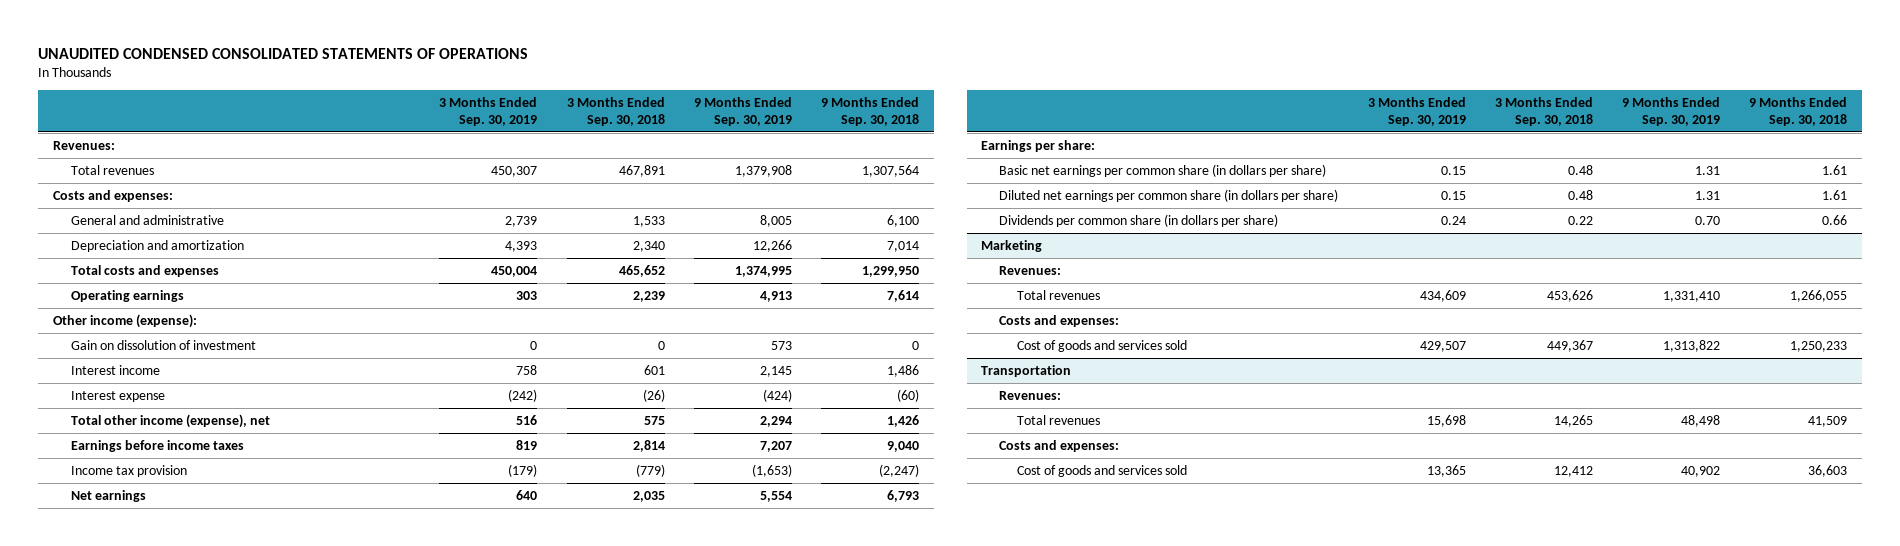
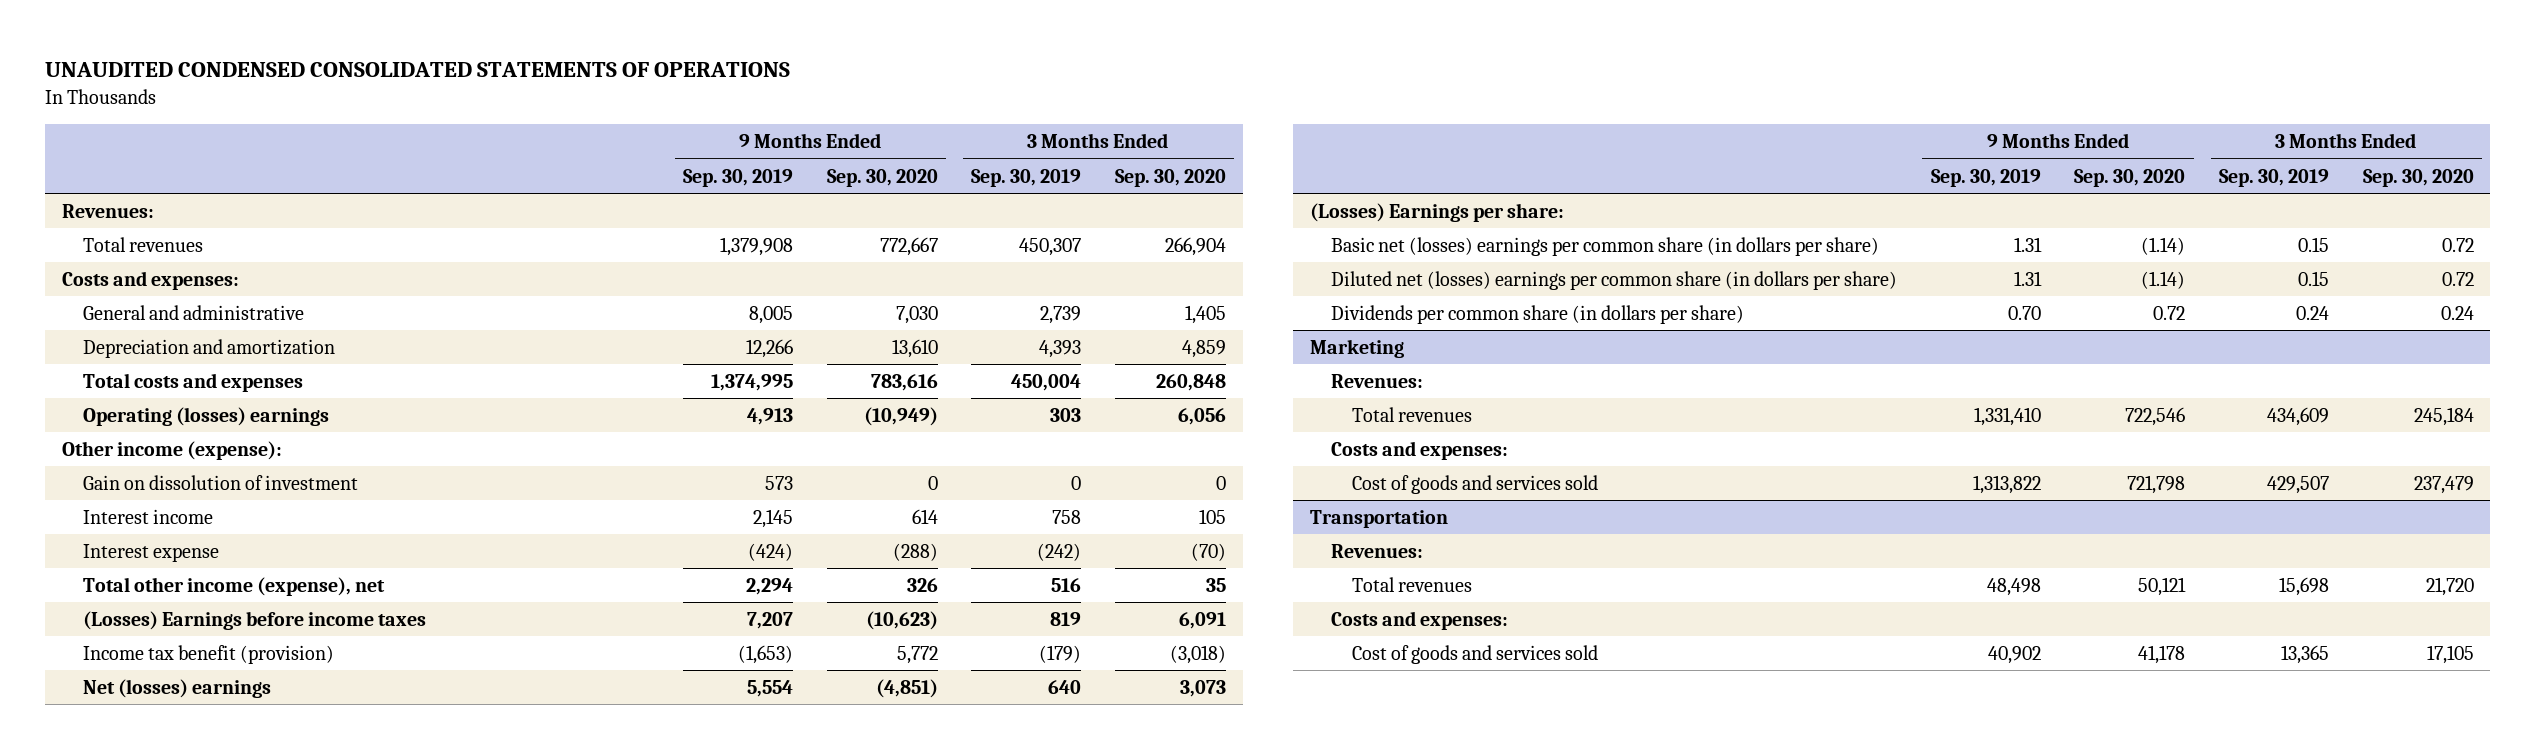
- | 3 Months Ended Sep. 30, 2019 | 3 Months Ended Sep. 30, 2018 | 9 Months Ended Sep. 30, 2019 | 9 Months Ended Sep. 30, 2018
+ | 9 Months Ended Sep. 30, 2019 | 9 Months Ended Sep. 30, 2020 | 3 Months Ended Sep. 30, 2019 | 3 Months Ended Sep. 30, 2020
- Operating earnings | 303 | 2,239 | 4,913 | 7,614
+ Operating (losses) earnings | 4,913 | (10,949) | 303 | 6,056
- Earnings before income taxes | 819 | 2,814 | 7,207 | 9,040
- Income tax provision | (179) | (779) | (1,653) | (2,247)
- Net earnings | 640 | 2,035 | 5,554 | 6,793
- Earnings per share:
- Basic net earnings per common share (in dollars per share) | 0.15 | 0.48 | 1.31 | 1.61
- Diluted net earnings per common share (in dollars per share) | 0.15 | 0.48 | 1.31 | 1.61
+ (Losses) Earnings before income taxes | 7,207 | (10,623) | 819 | 6,091
+ Income tax benefit (provision) | (1,653) | 5,772 | (179) | (3,018)
+ Net (losses) earnings | 5,554 | (4,851) | 640 | 3,073
+ (Losses) Earnings per share:
+ Basic net (losses) earnings per common share (in dollars per share) | 1.31 | (1.14) | 0.15 | 0.72
+ Diluted net (losses) earnings per common share (in dollars per share) | 1.31 | (1.14) | 0.15 | 0.72

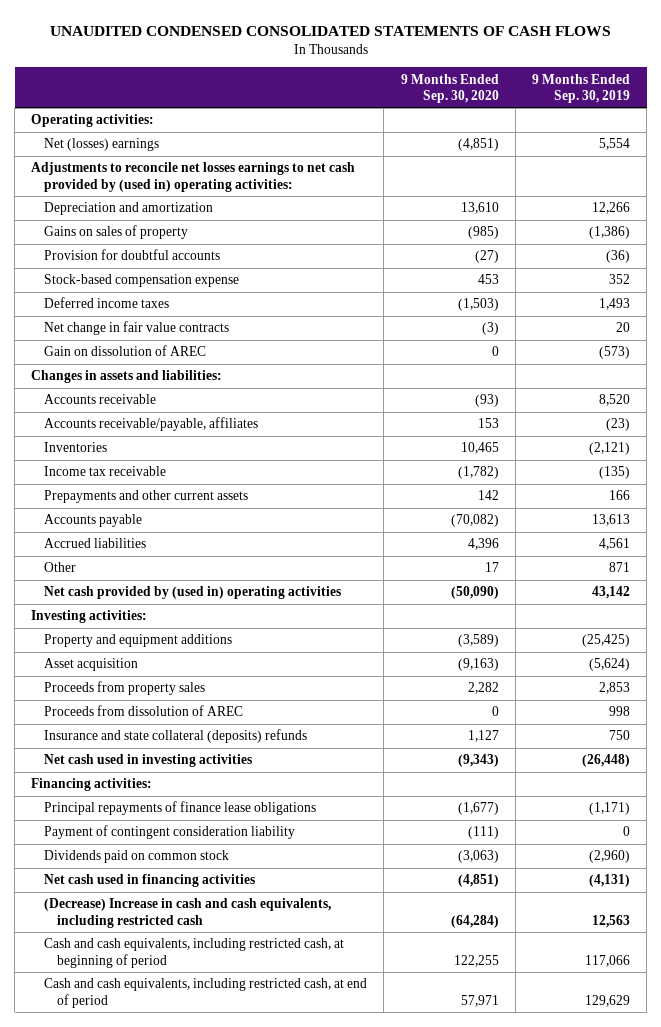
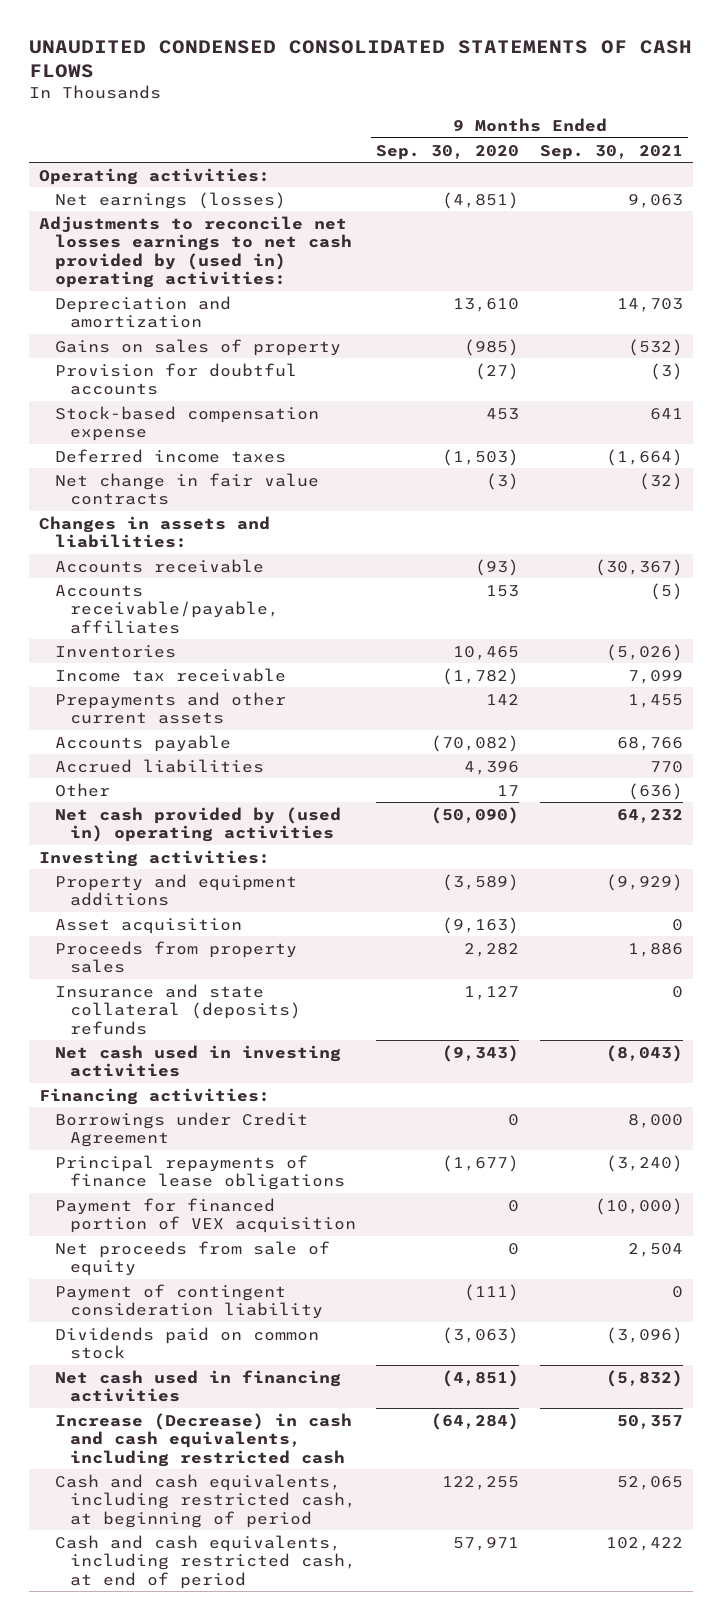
- | 9 Months Ended Sep. 30, 2020 | 9 Months Ended Sep. 30, 2019
+ | 9 Months Ended Sep. 30, 2020 | 9 Months Ended Sep. 30, 2021
- Net (losses) earnings | (4,851) | 5,554
+ Net earnings (losses) | (4,851) | 9,063
- Gain on dissolution of AREC | 0 | (573)
- Proceeds from dissolution of AREC | 0 | 998
+ Borrowings under Credit Agreement | 0 | 8,000
+ Payment for financed portion of VEX acquisition | 0 | (10,000)
+ Net proceeds from sale of equity | 0 | 2,504
- (Decrease) Increase in cash and cash equivalents, including restricted cash | (64,284) | 12,563
+ Increase (Decrease) in cash and cash equivalents, including restricted cash | (64,284) | 50,357

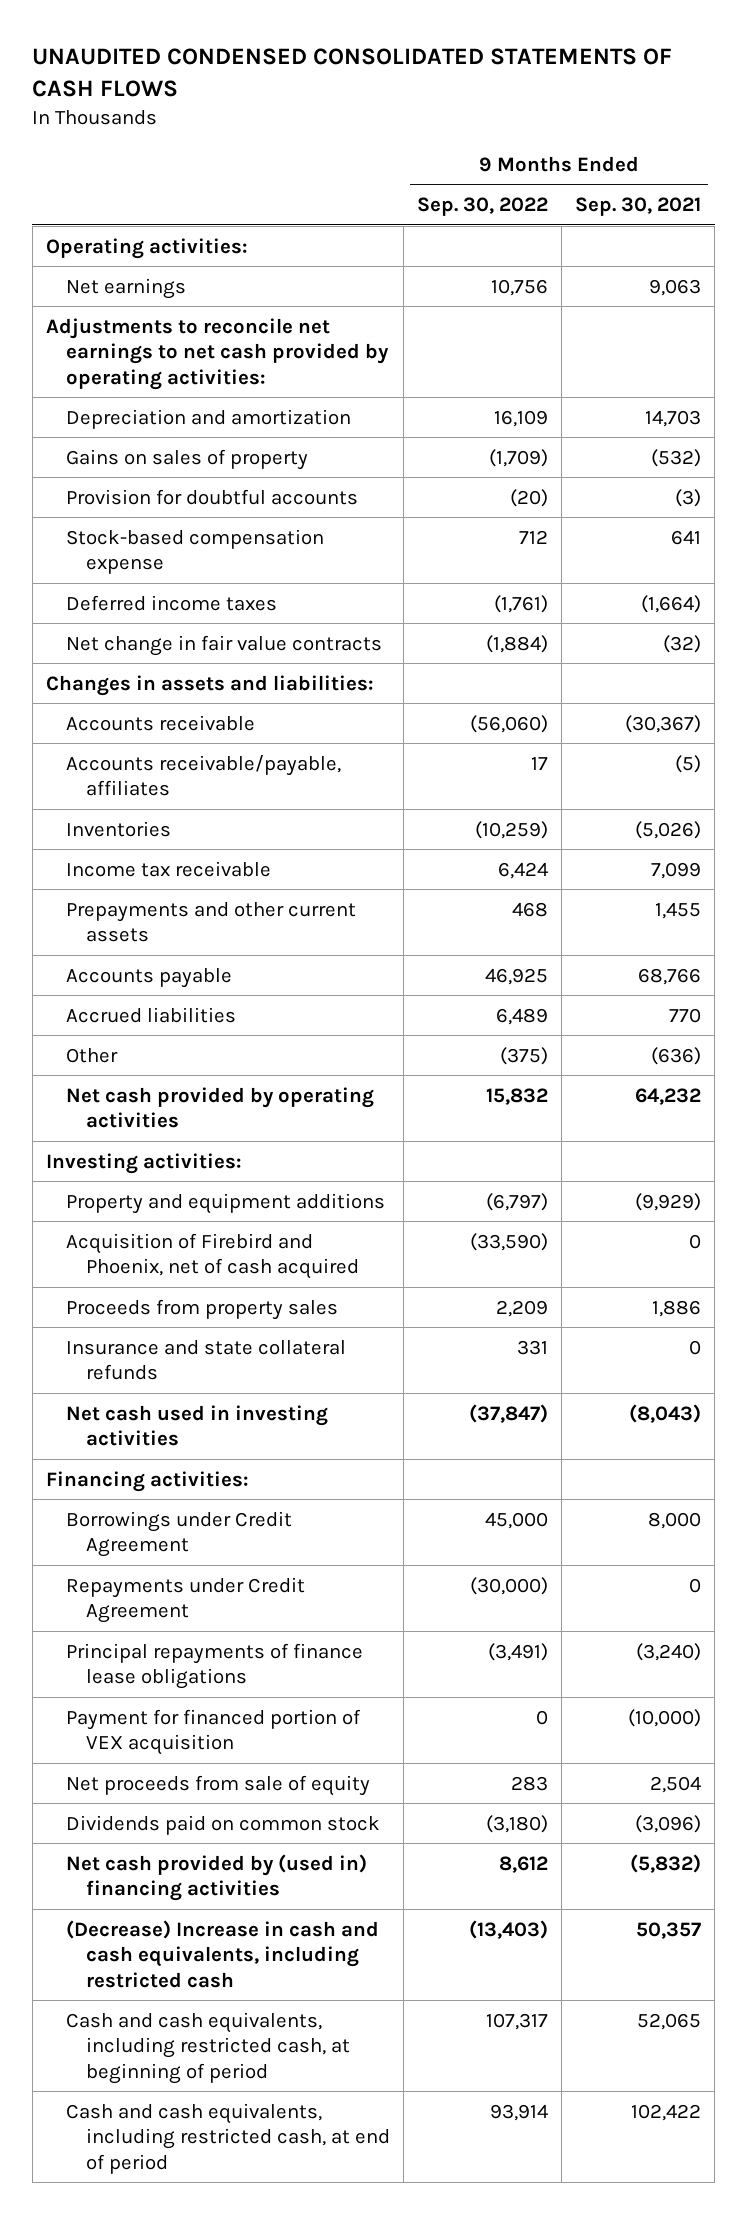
- | 9 Months Ended Sep. 30, 2020 | 9 Months Ended Sep. 30, 2021
+ | 9 Months Ended Sep. 30, 2022 | 9 Months Ended Sep. 30, 2021
- Net earnings (losses) | (4,851) | 9,063
- Adjustments to reconcile net losses earnings to net cash provided by (used in) operating activities:
+ Net earnings | 10,756 | 9,063
+ Adjustments to reconcile net earnings to net cash provided by operating activities:
- Net cash provided by (used in) operating activities | (50,090) | 64,232
+ Net cash provided by operating activities | 15,832 | 64,232
- Asset acquisition | (9,163) | 0
+ Acquisition of Firebird and Phoenix, net of cash acquired | (33,590) | 0
- Insurance and state collateral (deposits) refunds | 1,127 | 0
+ Insurance and state collateral refunds | 331 | 0
+ Repayments under Credit Agreement | (30,000) | 0
- Payment of contingent consideration liability | (111) | 0
- Net cash used in financing activities | (4,851) | (5,832)
- Increase (Decrease) in cash and cash equivalents, including restricted cash | (64,284) | 50,357
+ Net cash provided by (used in) financing activities | 8,612 | (5,832)
+ (Decrease) Increase in cash and cash equivalents, including restricted cash | (13,403) | 50,357

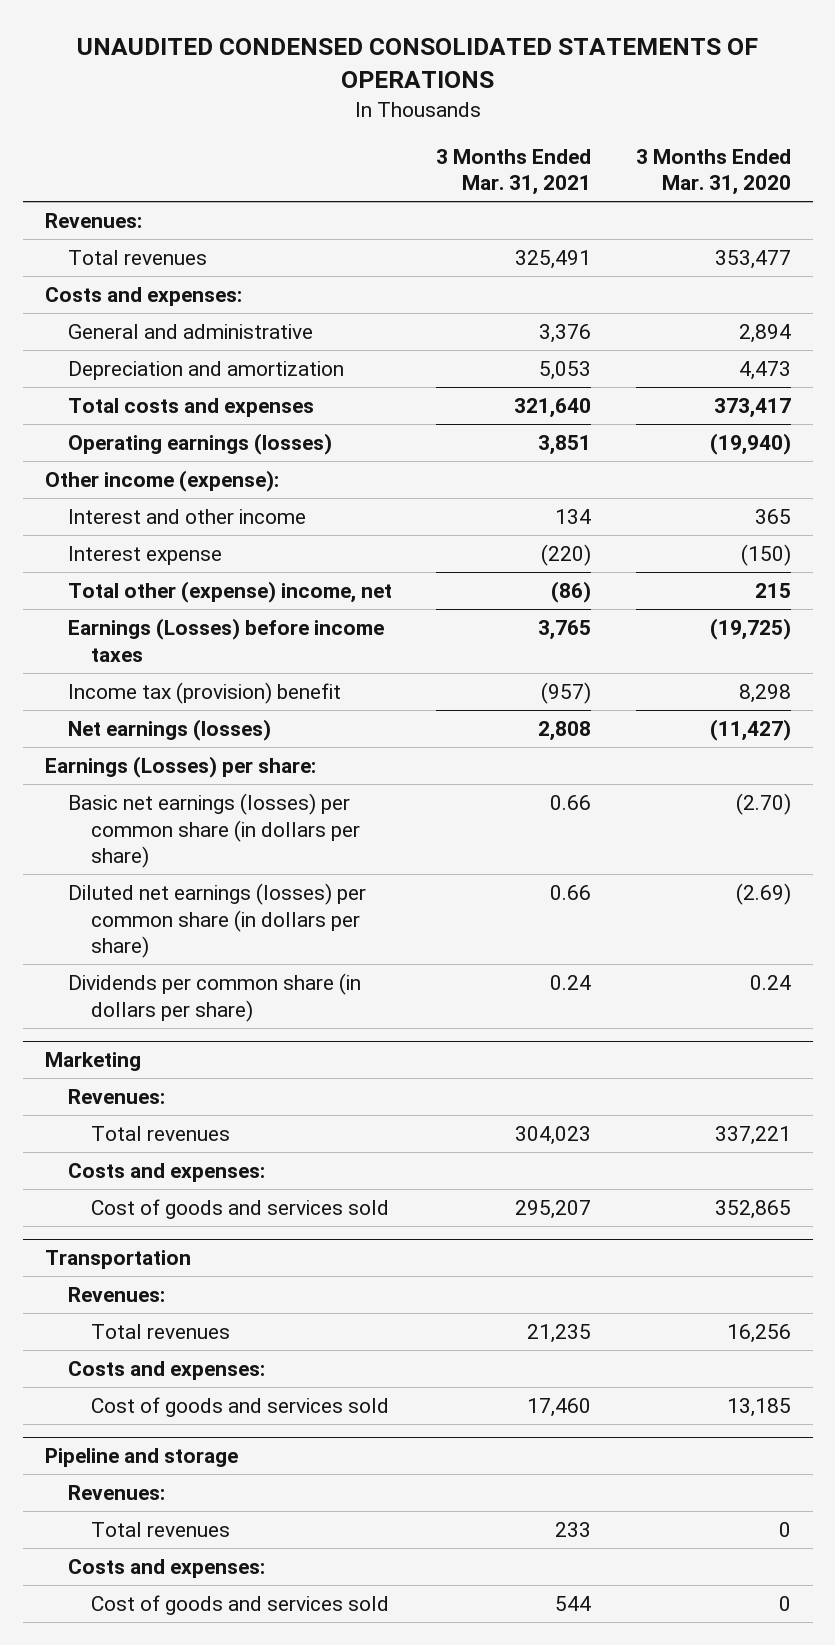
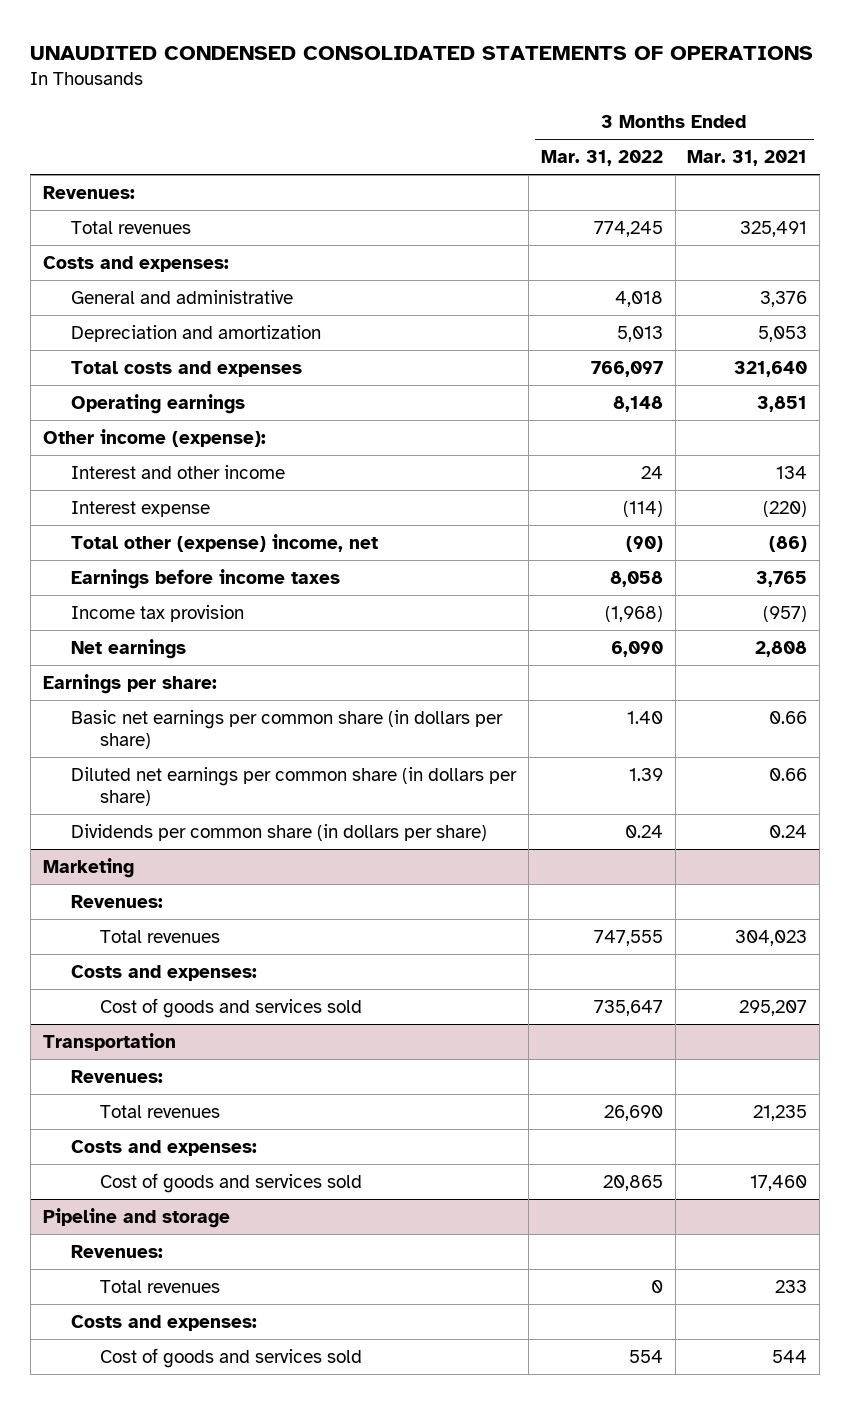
- | 3 Months Ended Mar. 31, 2021 | 3 Months Ended Mar. 31, 2020
+ | 3 Months Ended Mar. 31, 2022 | 3 Months Ended Mar. 31, 2021
- Operating earnings (losses) | 3,851 | (19,940)
+ Operating earnings | 8,148 | 3,851
- Earnings (Losses) before income taxes | 3,765 | (19,725)
- Income tax (provision) benefit | (957) | 8,298
- Net earnings (losses) | 2,808 | (11,427)
- Earnings (Losses) per share:
- Basic net earnings (losses) per common share (in dollars per share) | 0.66 | (2.70)
- Diluted net earnings (losses) per common share (in dollars per share) | 0.66 | (2.69)
+ Earnings before income taxes | 8,058 | 3,765
+ Income tax provision | (1,968) | (957)
+ Net earnings | 6,090 | 2,808
+ Earnings per share:
+ Basic net earnings per common share (in dollars per share) | 1.40 | 0.66
+ Diluted net earnings per common share (in dollars per share) | 1.39 | 0.66

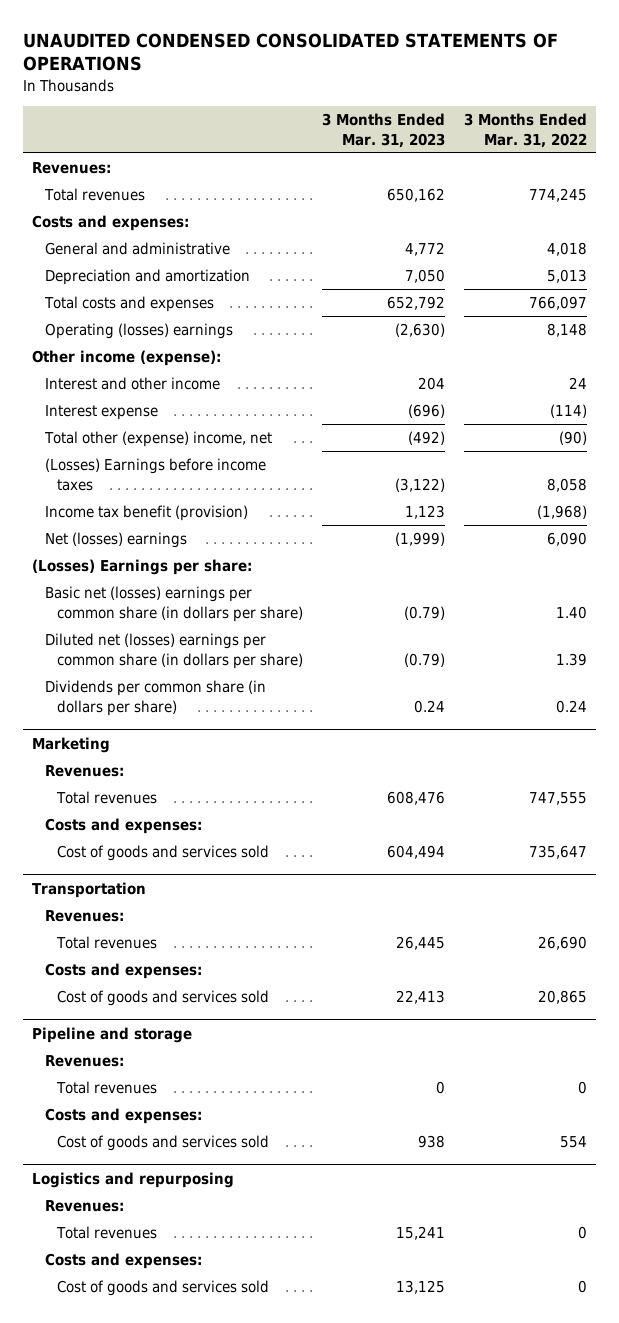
- | 3 Months Ended Mar. 31, 2022 | 3 Months Ended Mar. 31, 2021
+ | 3 Months Ended Mar. 31, 2023 | 3 Months Ended Mar. 31, 2022
- Operating earnings | 8,148 | 3,851
+ Operating (losses) earnings | (2,630) | 8,148
- Earnings before income taxes | 8,058 | 3,765
- Income tax provision | (1,968) | (957)
- Net earnings | 6,090 | 2,808
- Earnings per share:
- Basic net earnings per common share (in dollars per share) | 1.40 | 0.66
- Diluted net earnings per common share (in dollars per share) | 1.39 | 0.66
+ (Losses) Earnings before income taxes | (3,122) | 8,058
+ Income tax benefit (provision) | 1,123 | (1,968)
+ Net (losses) earnings | (1,999) | 6,090
+ (Losses) Earnings per share:
+ Basic net (losses) earnings per common share (in dollars per share) | (0.79) | 1.40
+ Diluted net (losses) earnings per common share (in dollars per share) | (0.79) | 1.39
+ Logistics and repurposing
+ Revenues:
+ Total revenues | 15,241 | 0
+ Costs and expenses:
+ Cost of goods and services sold | 13,125 | 0

